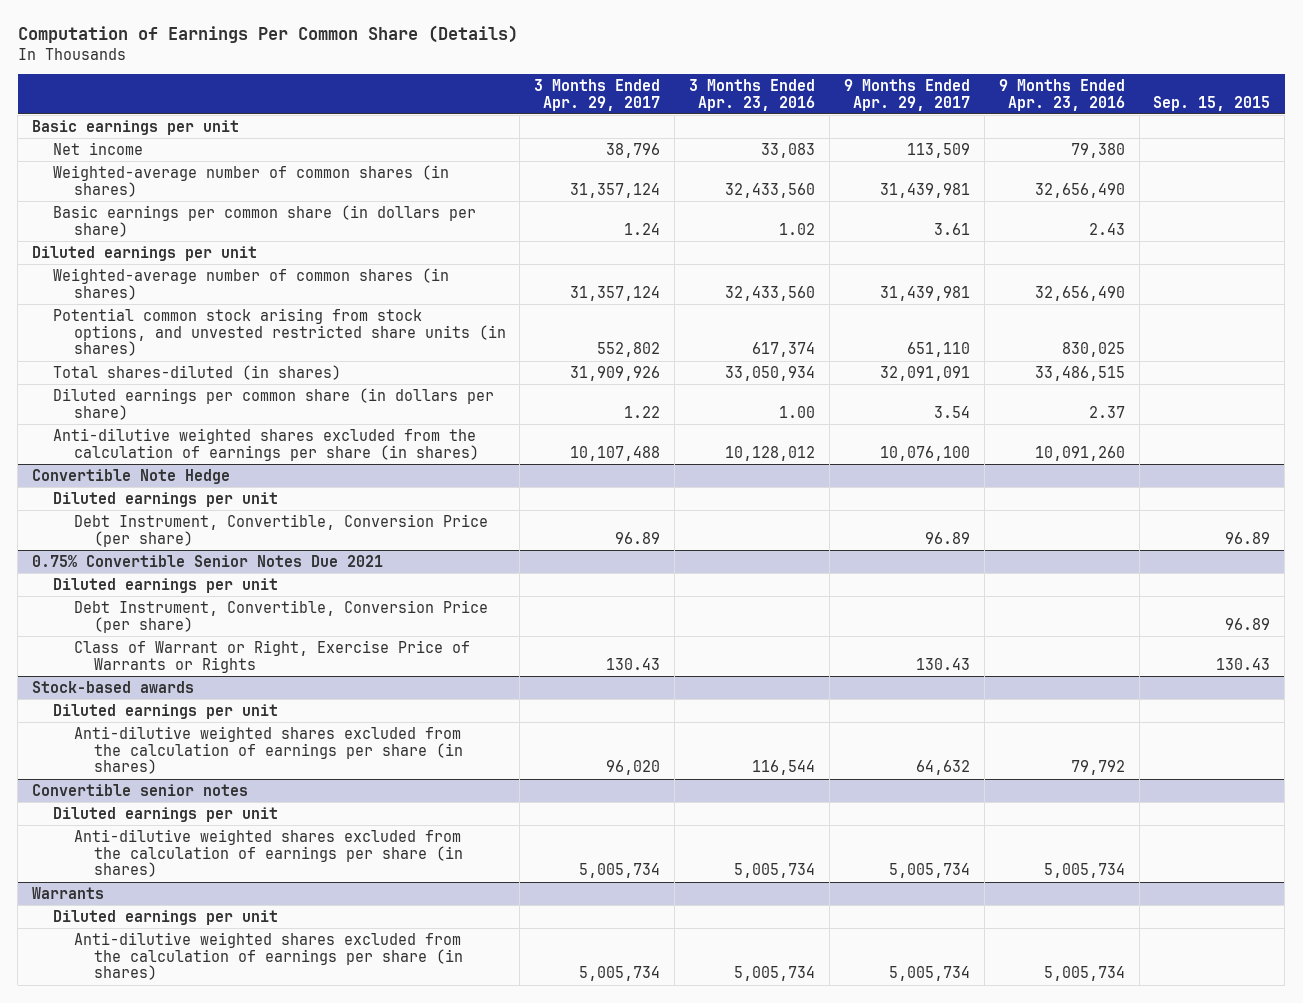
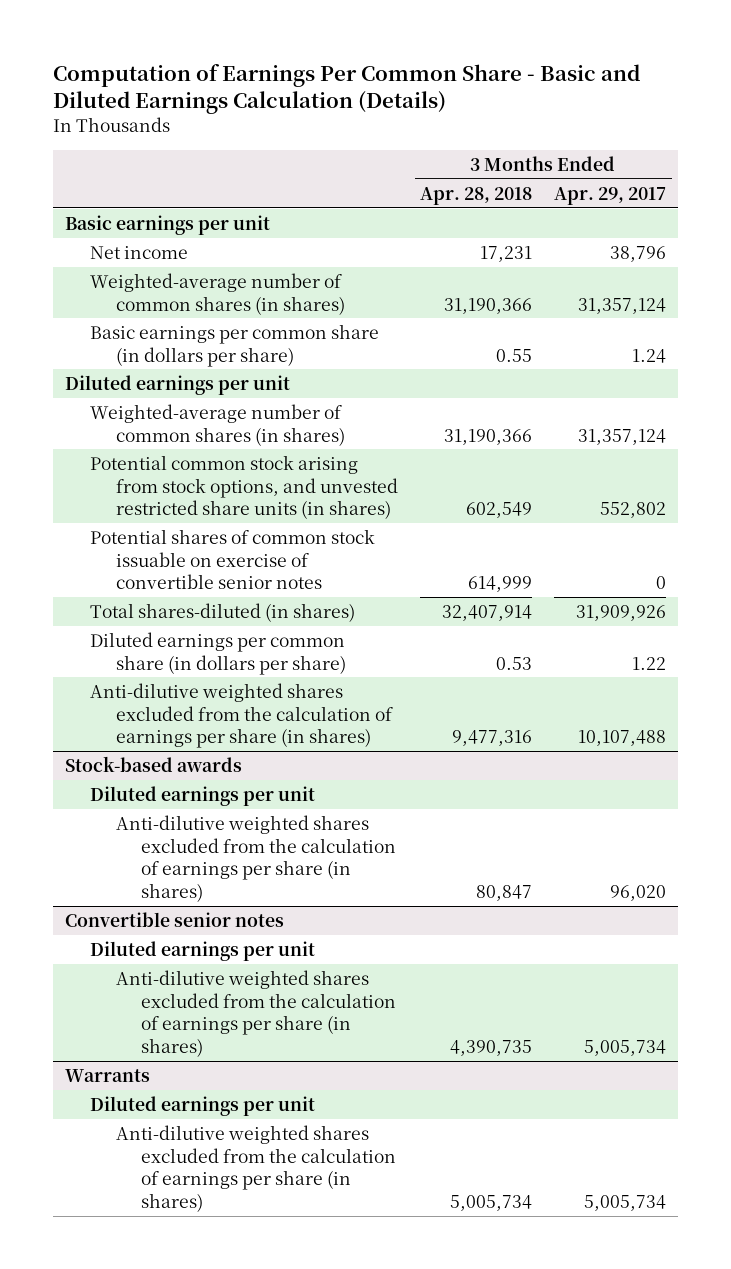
- Computation of Earnings Per Common Share (Details)
+ Computation of Earnings Per Common Share - Basic and Diluted Earnings Calculation (Details)
- | 3 Months Ended Apr. 29, 2017 | 3 Months Ended Apr. 23, 2016 | 9 Months Ended Apr. 29, 2017 | 9 Months Ended Apr. 23, 2016 | Sep. 15, 2015
+ | 3 Months Ended Apr. 28, 2018 | 3 Months Ended Apr. 29, 2017
+ Potential shares of common stock issuable on exercise of convertible senior notes | 614,999 | 0
- Convertible Note Hedge
- Diluted earnings per unit
- Debt Instrument, Convertible, Conversion Price (per share) | 96.89 | | 96.89 | | 96.89
- 0.75% Convertible Senior Notes Due 2021
- Diluted earnings per unit
- Debt Instrument, Convertible, Conversion Price (per share) | | | | | 96.89
- Class of Warrant or Right, Exercise Price of Warrants or Rights | 130.43 | | 130.43 | | 130.43

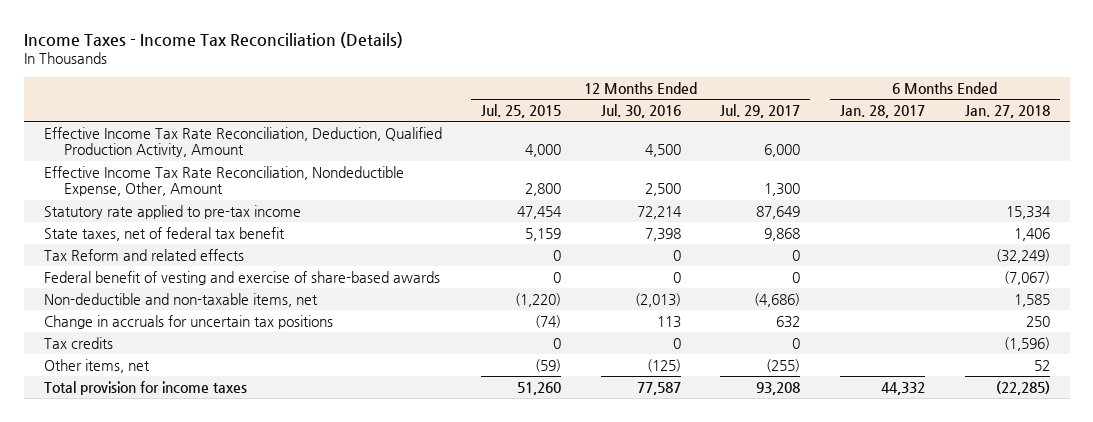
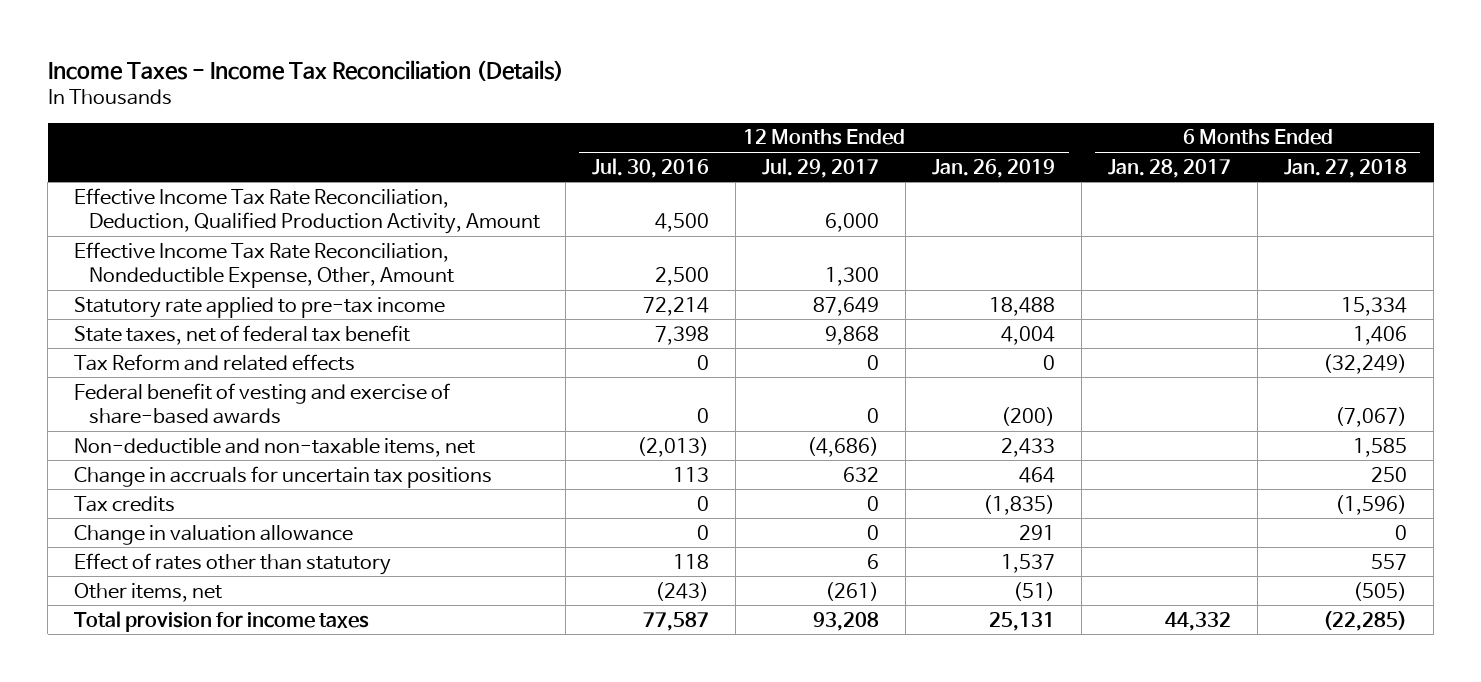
- | 12 Months Ended Jul. 25, 2015 | 12 Months Ended Jul. 30, 2016 | 12 Months Ended Jul. 29, 2017 | 6 Months Ended Jan. 28, 2017 | 6 Months Ended Jan. 27, 2018
+ | 12 Months Ended Jul. 30, 2016 | 12 Months Ended Jul. 29, 2017 | 12 Months Ended Jan. 26, 2019 | 6 Months Ended Jan. 28, 2017 | 6 Months Ended Jan. 27, 2018
- Other items, net | (59) | (125) | (255) | | 52
+ Change in valuation allowance | 0 | 0 | 291 | | 0
+ Effect of rates other than statutory | 118 | 6 | 1,537 | | 557
+ Other items, net | (243) | (261) | (51) | | (505)

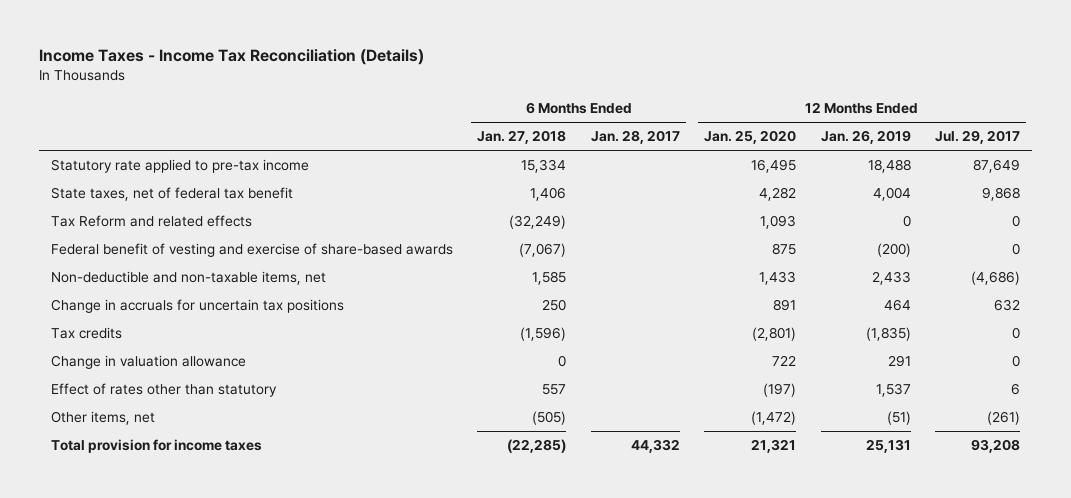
- | 12 Months Ended Jul. 30, 2016 | 12 Months Ended Jul. 29, 2017 | 12 Months Ended Jan. 26, 2019 | 6 Months Ended Jan. 28, 2017 | 6 Months Ended Jan. 27, 2018
+ | 6 Months Ended Jan. 27, 2018 | 6 Months Ended Jan. 28, 2017 | 12 Months Ended Jan. 25, 2020 | 12 Months Ended Jan. 26, 2019 | 12 Months Ended Jul. 29, 2017
- Effective Income Tax Rate Reconciliation, Deduction, Qualified Production Activity, Amount | 4,500 | 6,000 | | |
- Effective Income Tax Rate Reconciliation, Nondeductible Expense, Other, Amount | 2,500 | 1,300 | | |

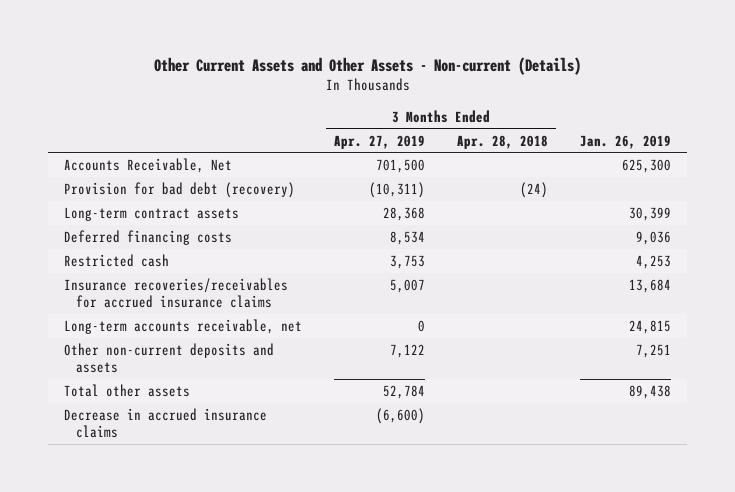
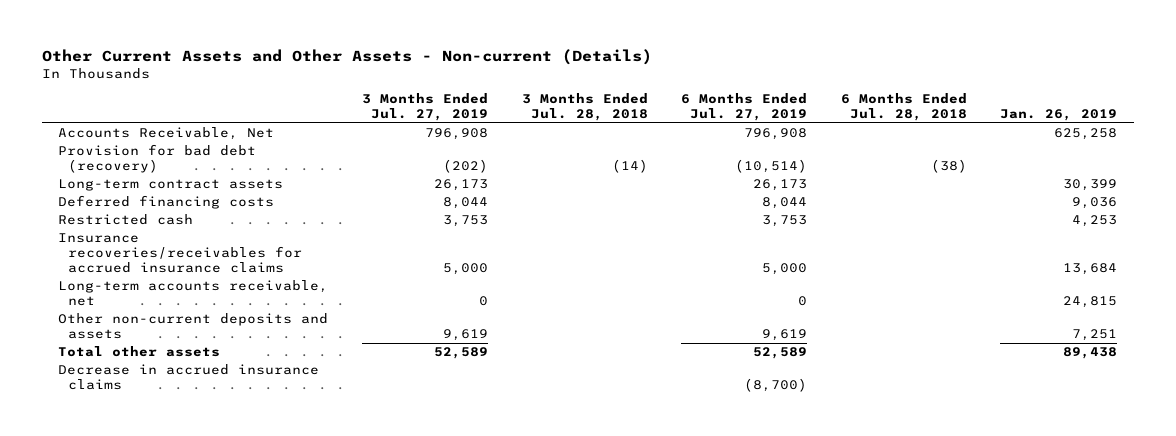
- | 3 Months Ended Apr. 27, 2019 | 3 Months Ended Apr. 28, 2018 | Jan. 26, 2019
+ | 3 Months Ended Jul. 27, 2019 | 3 Months Ended Jul. 28, 2018 | 6 Months Ended Jul. 27, 2019 | 6 Months Ended Jul. 28, 2018 | Jan. 26, 2019
- Accounts Receivable, Net | 701,500 | | 625,300
+ Accounts Receivable, Net | 796,908 | | 796,908 | | 625,258

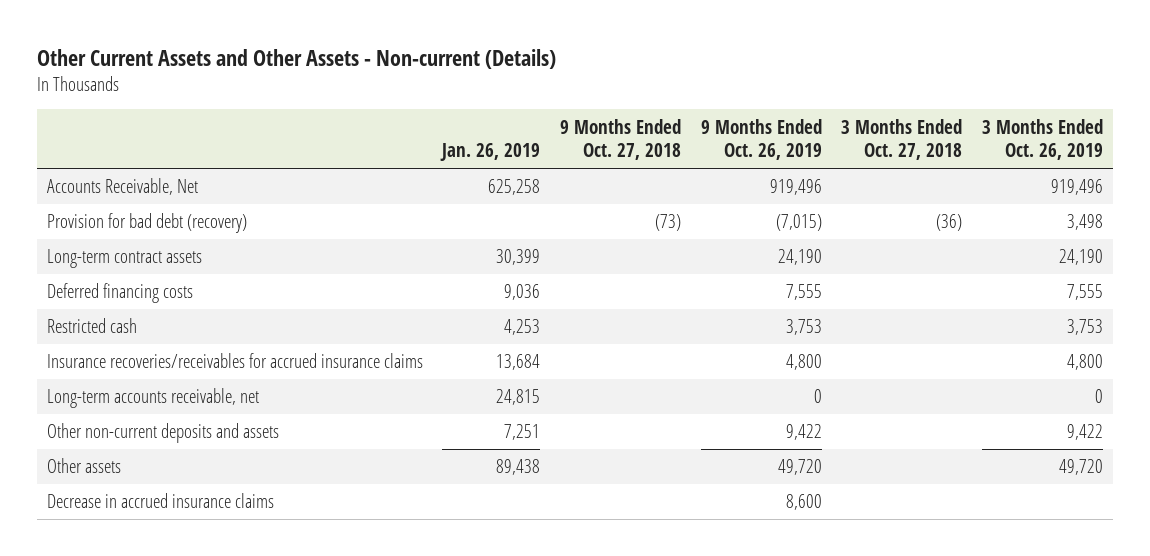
- | 3 Months Ended Jul. 27, 2019 | 3 Months Ended Jul. 28, 2018 | 6 Months Ended Jul. 27, 2019 | 6 Months Ended Jul. 28, 2018 | Jan. 26, 2019
+ | Jan. 26, 2019 | 9 Months Ended Oct. 27, 2018 | 9 Months Ended Oct. 26, 2019 | 3 Months Ended Oct. 27, 2018 | 3 Months Ended Oct. 26, 2019
- Total other assets | 52,589 | | 52,589 | | 89,438
+ Other assets | 89,438 | | 49,720 | | 49,720

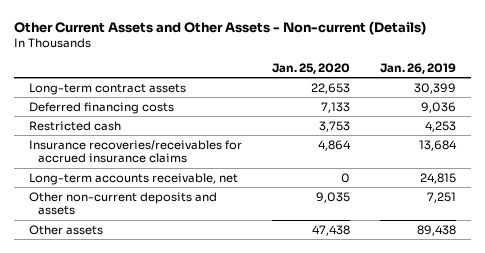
- | Jan. 26, 2019 | 9 Months Ended Oct. 27, 2018 | 9 Months Ended Oct. 26, 2019 | 3 Months Ended Oct. 27, 2018 | 3 Months Ended Oct. 26, 2019
+ | Jan. 25, 2020 | Jan. 26, 2019
- Accounts Receivable, Net | 625,258 | | 919,496 | | 919,496
- Provision for bad debt (recovery) | | (73) | (7,015) | (36) | 3,498
- Decrease in accrued insurance claims | | | 8,600 | |

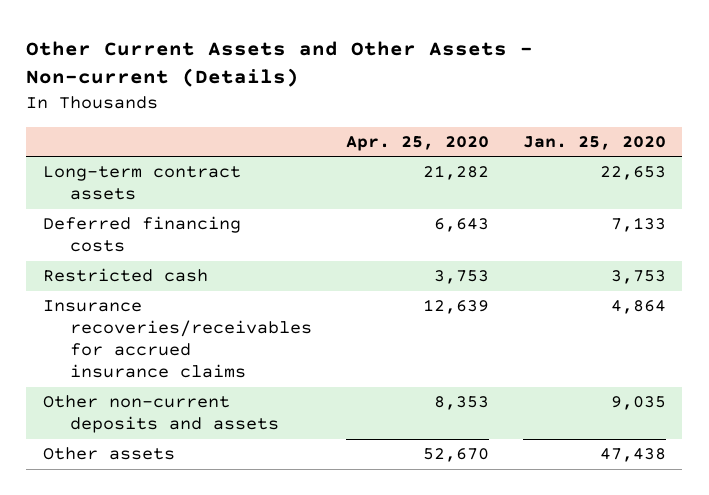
- | Jan. 25, 2020 | Jan. 26, 2019
+ | Apr. 25, 2020 | Jan. 25, 2020
- Long-term accounts receivable, net | 0 | 24,815

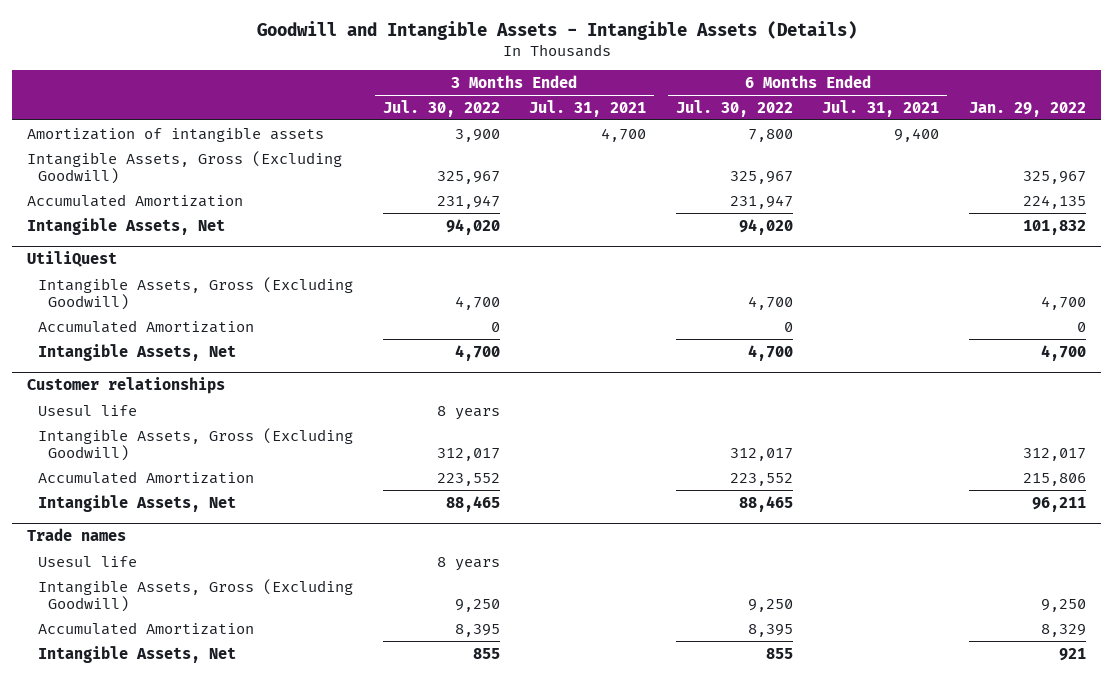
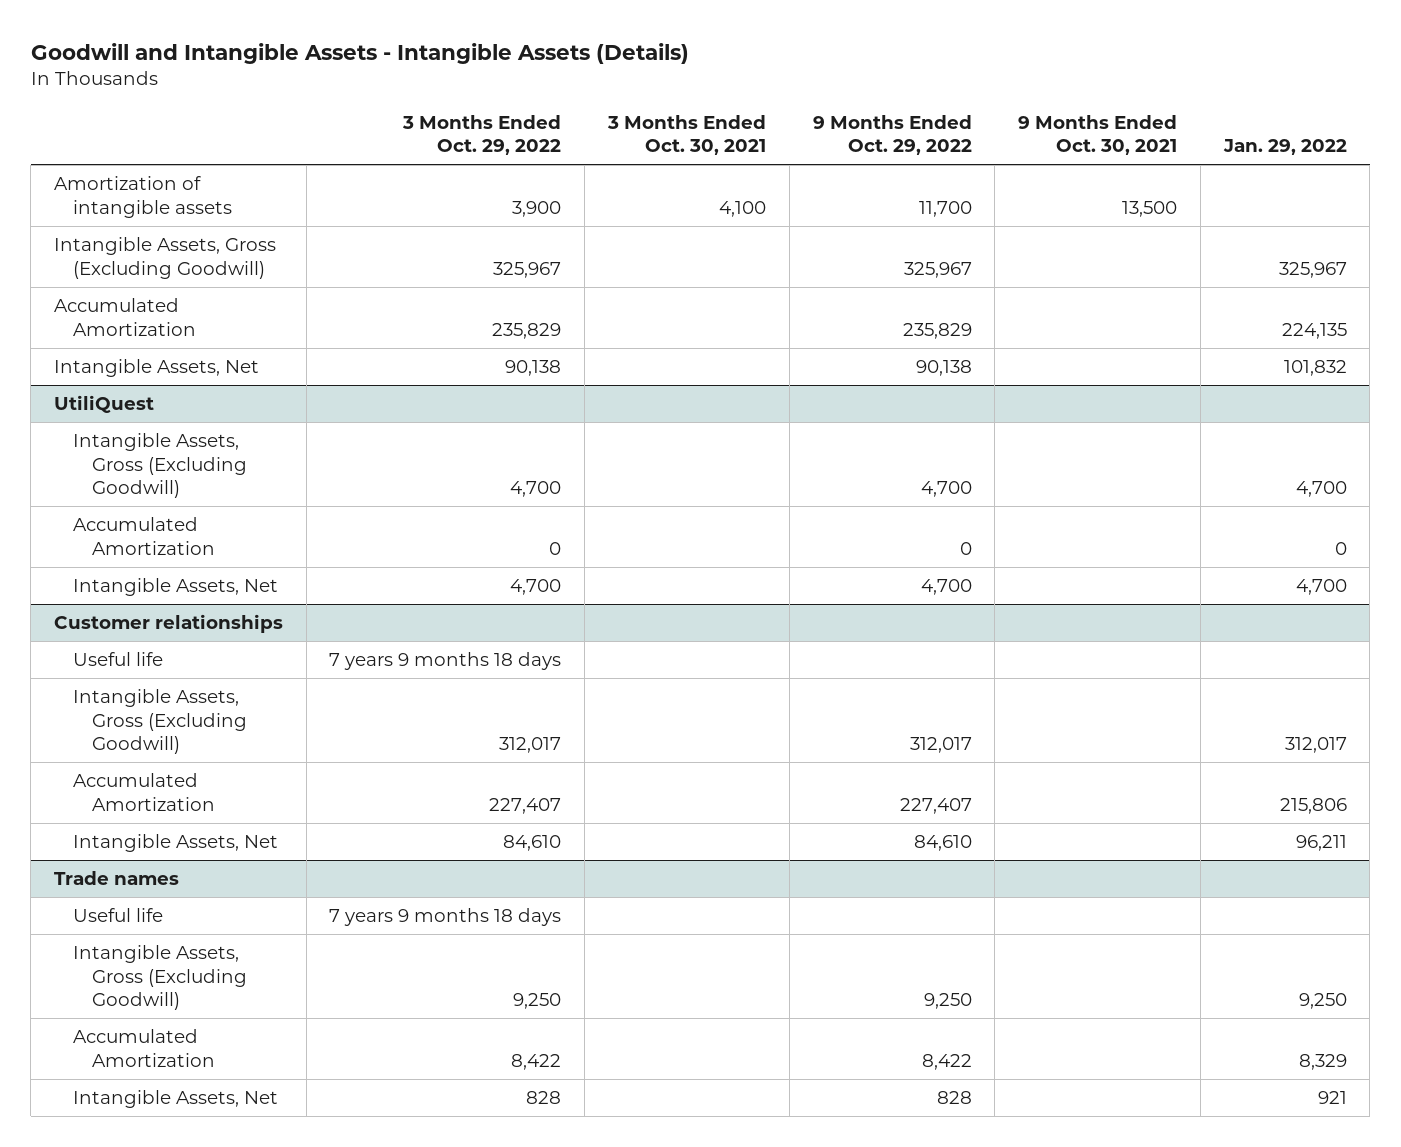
- | 3 Months Ended Jul. 30, 2022 | 3 Months Ended Jul. 31, 2021 | 6 Months Ended Jul. 30, 2022 | 6 Months Ended Jul. 31, 2021 | Jan. 29, 2022
+ | 3 Months Ended Oct. 29, 2022 | 3 Months Ended Oct. 30, 2021 | 9 Months Ended Oct. 29, 2022 | 9 Months Ended Oct. 30, 2021 | Jan. 29, 2022
@ Customer relationships
- Usesul life | 8 years | | | |
+ Useful life | 7 years 9 months 18 days | | | |
@ Trade names
- Usesul life | 8 years | | | |
+ Useful life | 7 years 9 months 18 days | | | |

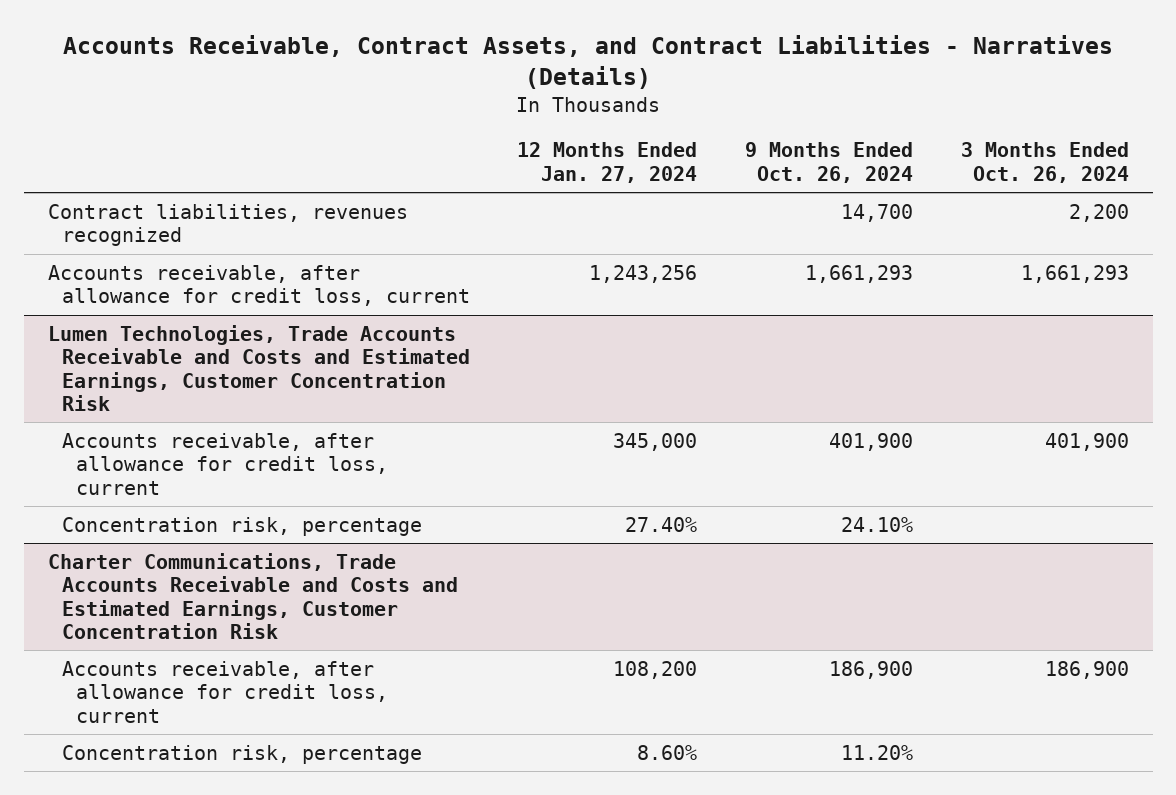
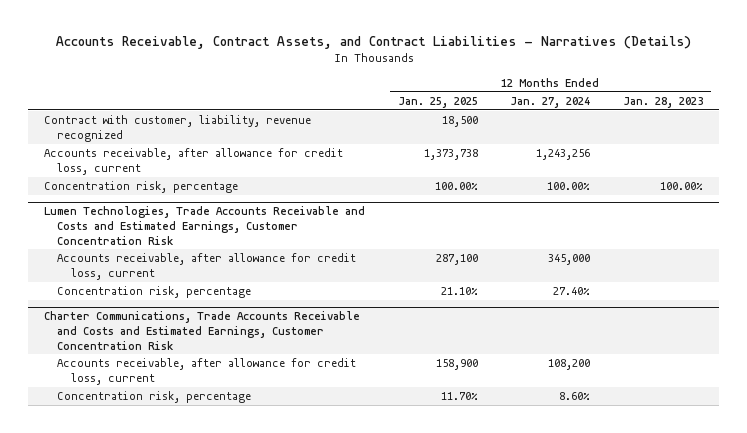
- | 12 Months Ended Jan. 27, 2024 | 9 Months Ended Oct. 26, 2024 | 3 Months Ended Oct. 26, 2024
+ | 12 Months Ended Jan. 25, 2025 | 12 Months Ended Jan. 27, 2024 | 12 Months Ended Jan. 28, 2023
- Contract liabilities, revenues recognized | | 14,700 | 2,200
+ Contract with customer, liability, revenue recognized | 18,500 | |
+ Concentration risk, percentage | 100.00% | 100.00% | 100.00%

